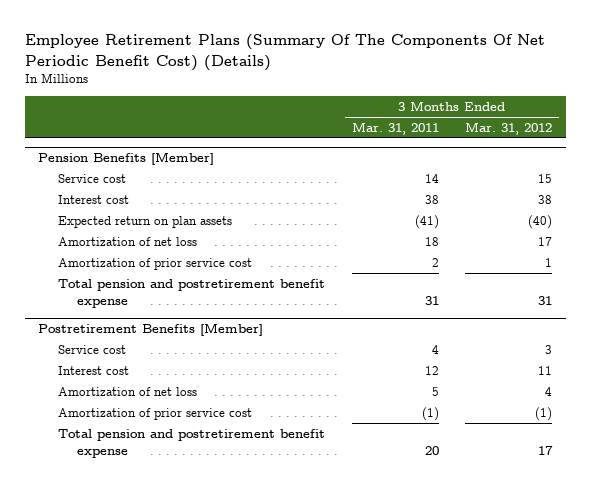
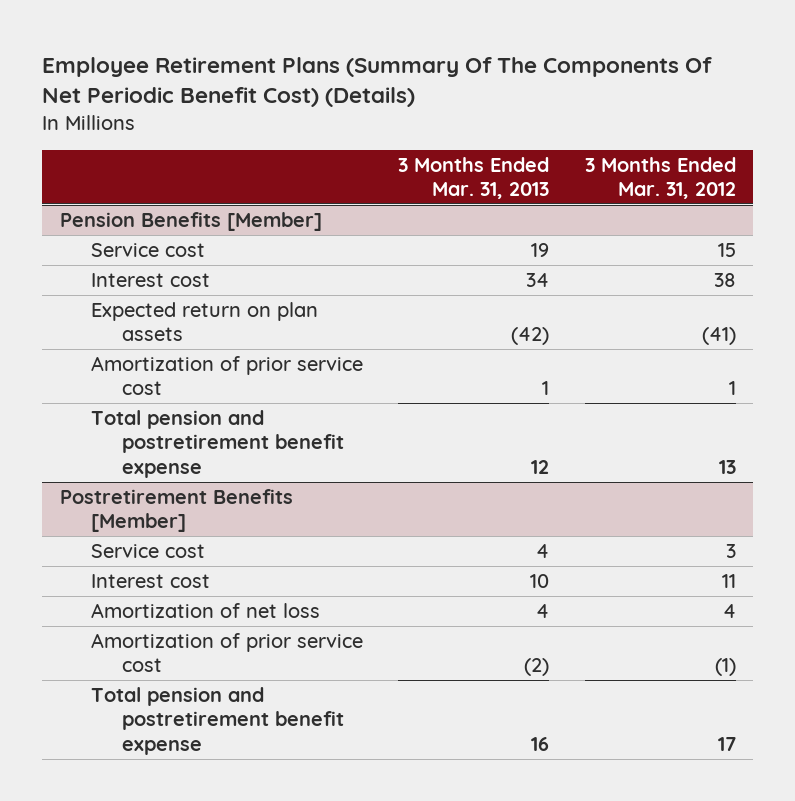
- | 3 Months Ended Mar. 31, 2011 | 3 Months Ended Mar. 31, 2012
+ | 3 Months Ended Mar. 31, 2013 | 3 Months Ended Mar. 31, 2012
@ Pension Benefits [Member]
- Expected return on plan assets | (41) | (40)
- Amortization of net loss | 18 | 17
+ Expected return on plan assets | (42) | (41)
- Total pension and postretirement benefit expense | 31 | 31
+ Total pension and postretirement benefit expense | 12 | 13

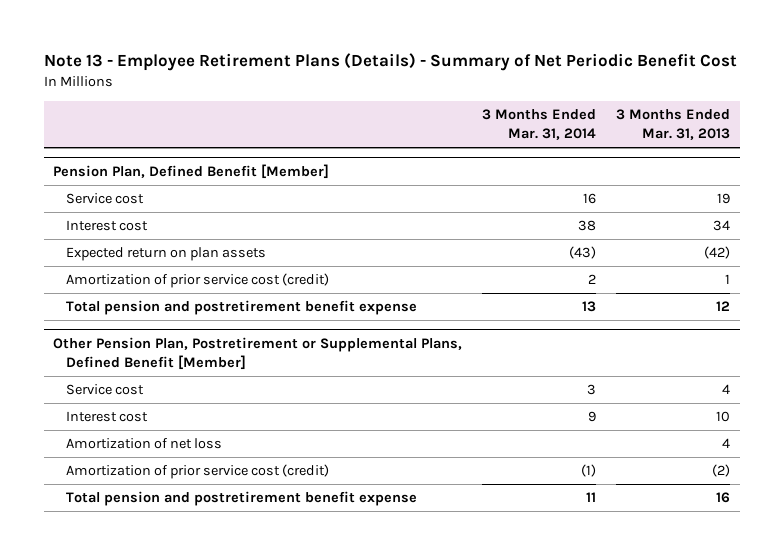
- Employee Retirement Plans (Summary Of The Components Of Net Periodic Benefit Cost) (Details)
+ Note 13 - Employee Retirement Plans (Details) - Summary of Net Periodic Benefit Cost
- | 3 Months Ended Mar. 31, 2013 | 3 Months Ended Mar. 31, 2012
+ | 3 Months Ended Mar. 31, 2014 | 3 Months Ended Mar. 31, 2013
- Pension Benefits [Member]
+ Pension Plan, Defined Benefit [Member]
- Amortization of prior service cost | 1 | 1
+ Amortization of prior service cost (credit) | 2 | 1
- Postretirement Benefits [Member]
+ Other Pension Plan, Postretirement or Supplemental Plans, Defined Benefit [Member]
- Amortization of prior service cost | (2) | (1)
+ Amortization of prior service cost (credit) | (1) | (2)

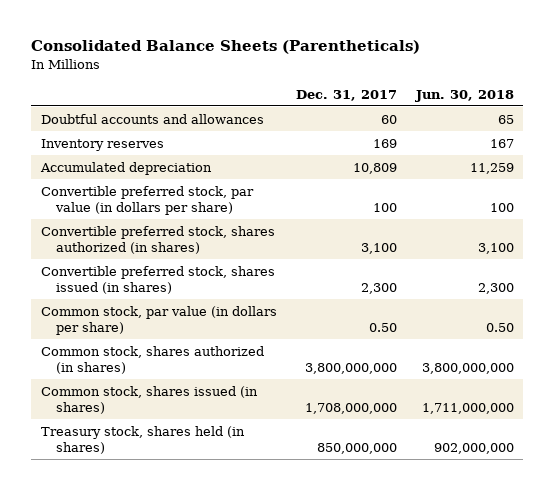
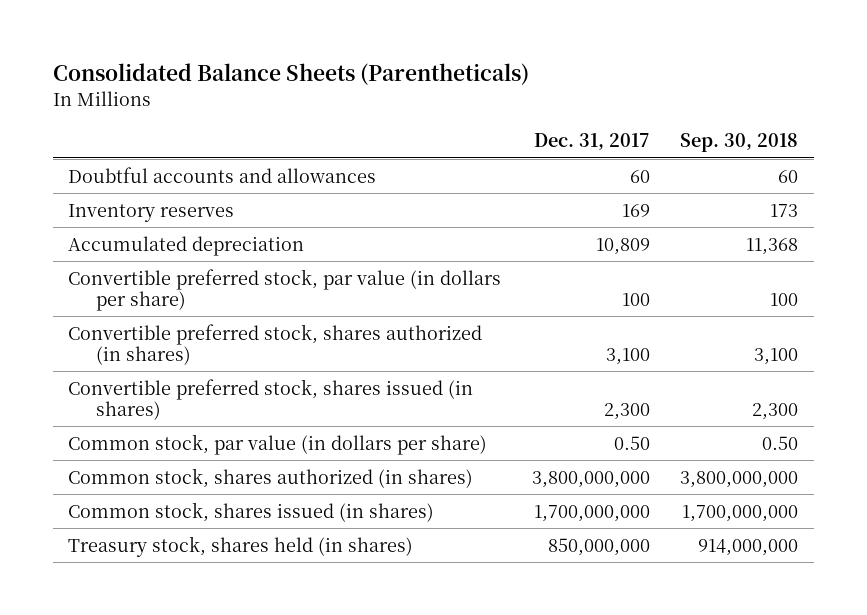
- | Dec. 31, 2017 | Jun. 30, 2018
+ | Dec. 31, 2017 | Sep. 30, 2018
- Common stock, shares issued (in shares) | 1,708,000,000 | 1,711,000,000
+ Common stock, shares issued (in shares) | 1,700,000,000 | 1,700,000,000

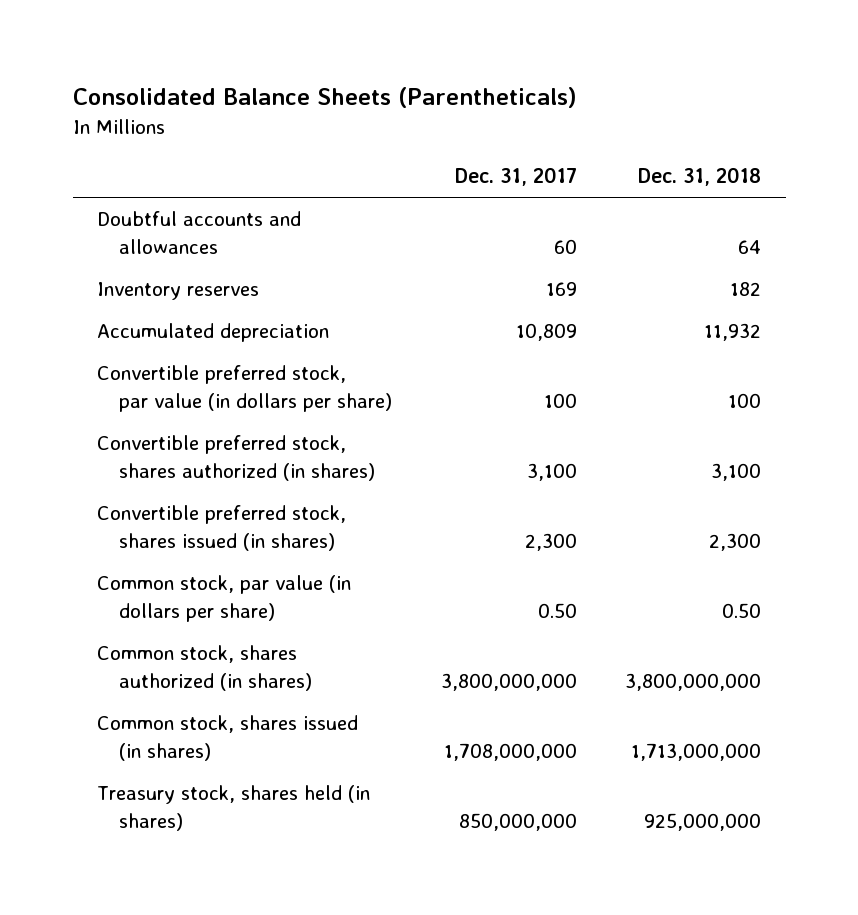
- | Dec. 31, 2017 | Sep. 30, 2018
+ | Dec. 31, 2017 | Dec. 31, 2018
- Common stock, shares issued (in shares) | 1,700,000,000 | 1,700,000,000
+ Common stock, shares issued (in shares) | 1,708,000,000 | 1,713,000,000

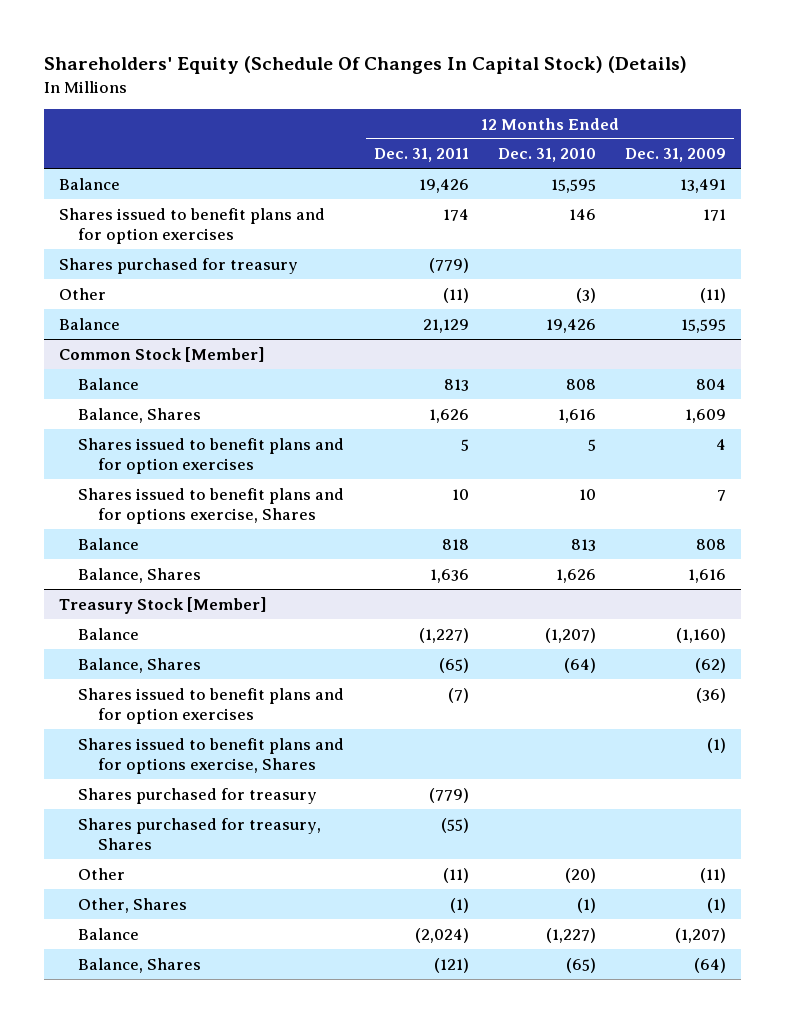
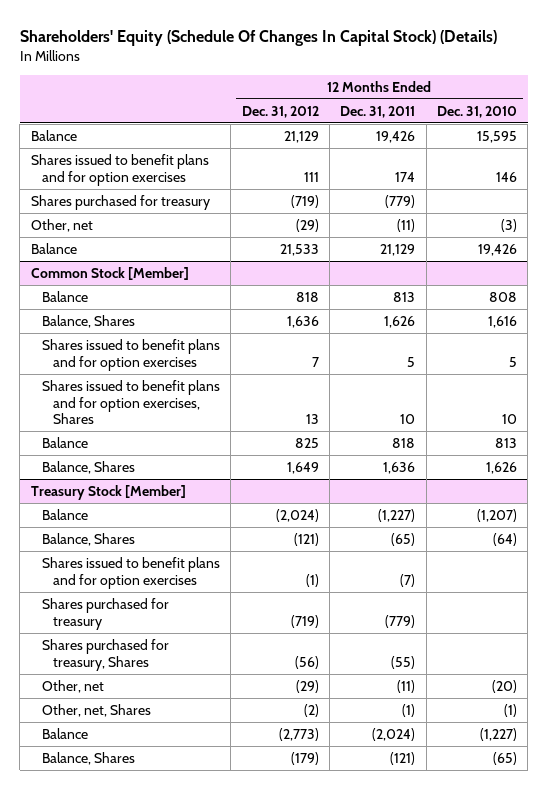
- | 12 Months Ended Dec. 31, 2011 | 12 Months Ended Dec. 31, 2010 | 12 Months Ended Dec. 31, 2009
+ | 12 Months Ended Dec. 31, 2012 | 12 Months Ended Dec. 31, 2011 | 12 Months Ended Dec. 31, 2010
- Other | (11) | (3) | (11)
+ Other, net | (29) | (11) | (3)
@ Common Stock [Member]
- Shares issued to benefit plans and for options exercise, Shares | 10 | 10 | 7
+ Shares issued to benefit plans and for option exercises, Shares | 13 | 10 | 10
@ Treasury Stock [Member]
- Shares issued to benefit plans and for options exercise, Shares | | | (1)
- Other | (11) | (20) | (11)
- Other, Shares | (1) | (1) | (1)
+ Other, net | (29) | (11) | (20)
+ Other, net, Shares | (2) | (1) | (1)

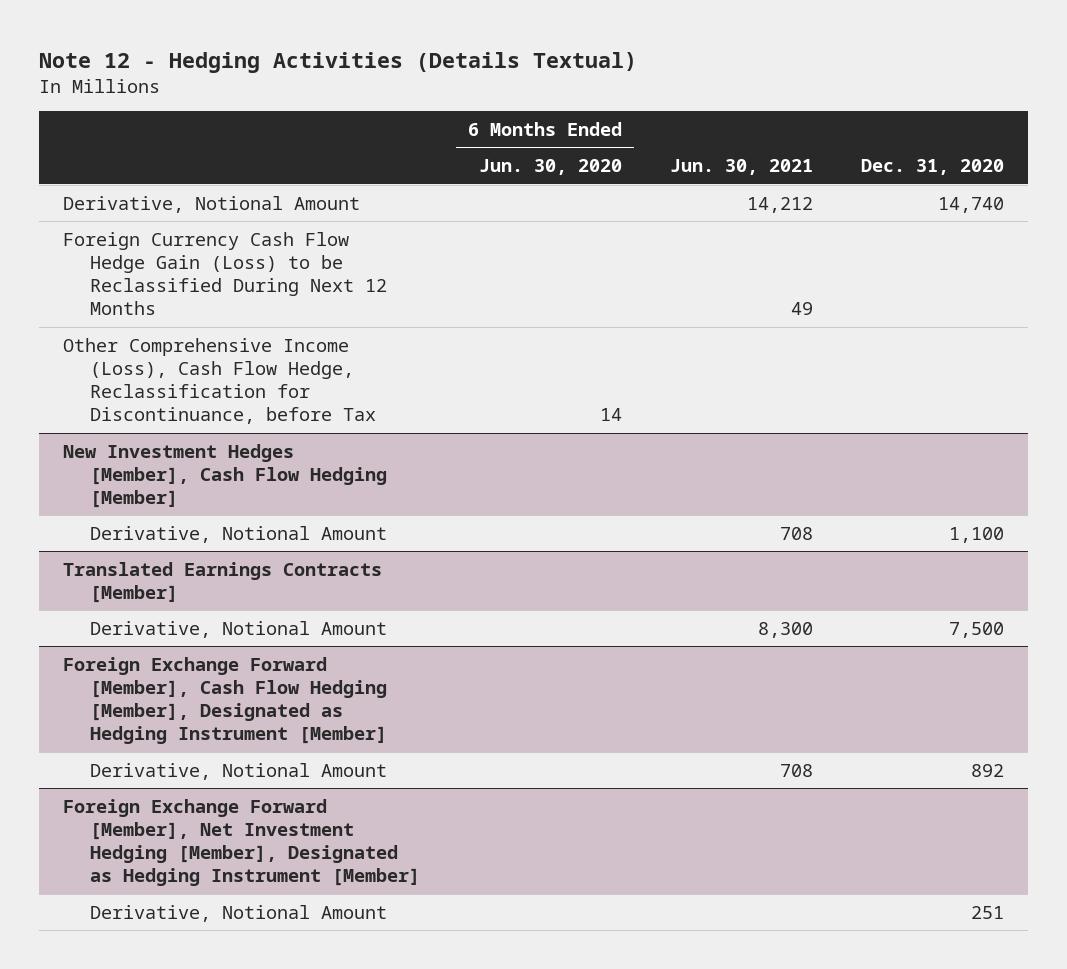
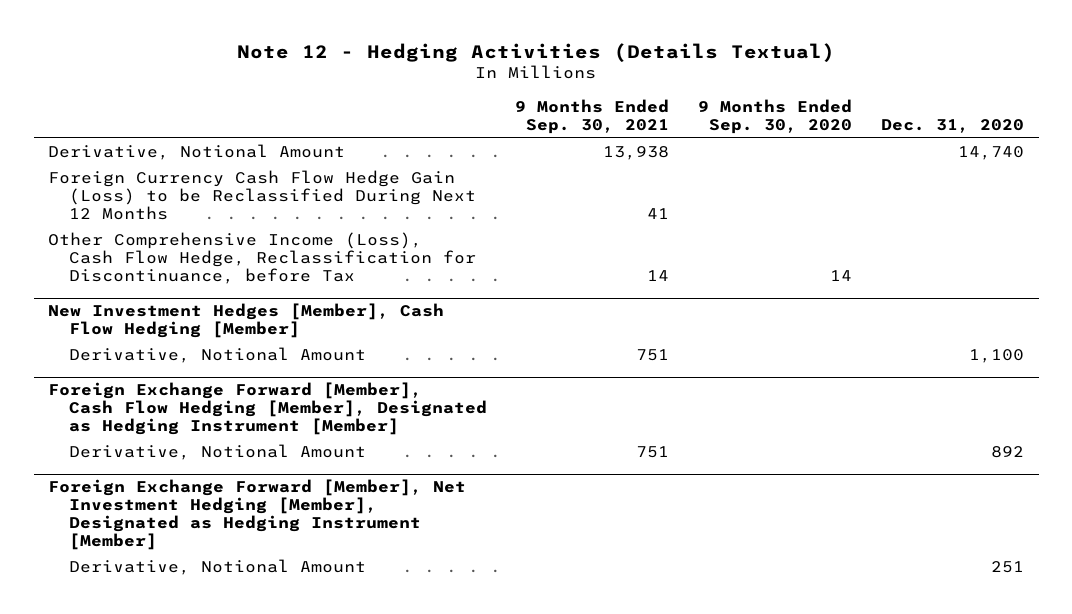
- | 6 Months Ended Jun. 30, 2020 | Jun. 30, 2021 | Dec. 31, 2020
+ | 9 Months Ended Sep. 30, 2021 | 9 Months Ended Sep. 30, 2020 | Dec. 31, 2020
- Translated Earnings Contracts [Member]
- Derivative, Notional Amount | | 8,300 | 7,500

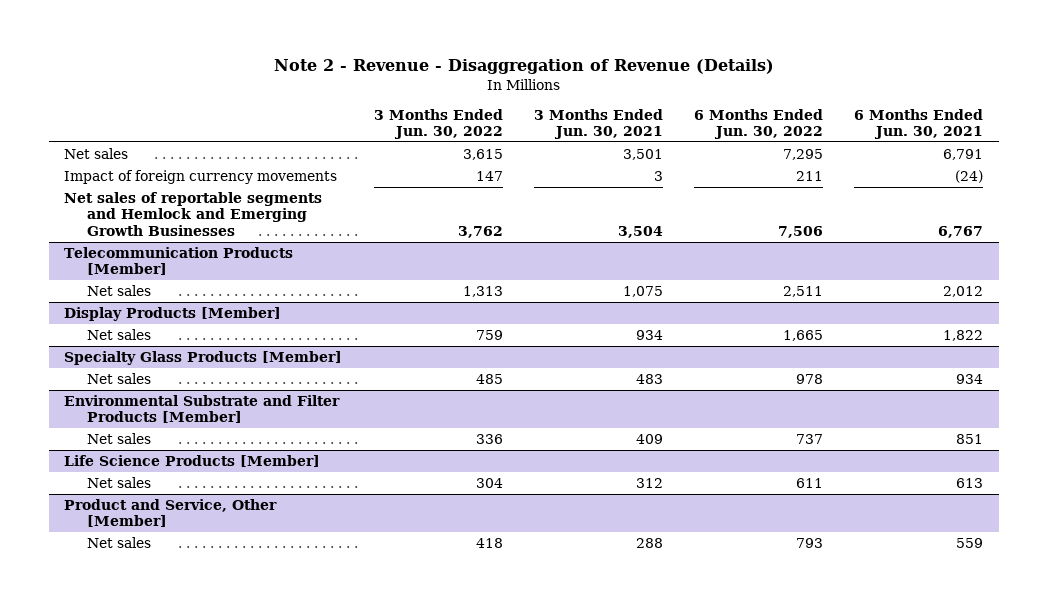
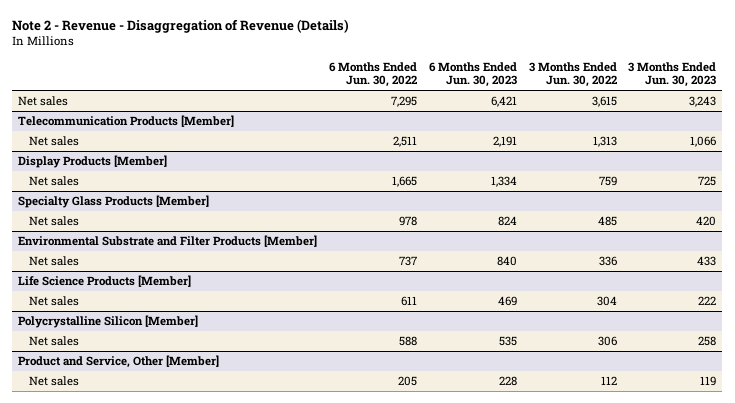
- | 3 Months Ended Jun. 30, 2022 | 3 Months Ended Jun. 30, 2021 | 6 Months Ended Jun. 30, 2022 | 6 Months Ended Jun. 30, 2021
+ | 6 Months Ended Jun. 30, 2022 | 6 Months Ended Jun. 30, 2023 | 3 Months Ended Jun. 30, 2022 | 3 Months Ended Jun. 30, 2023
- Impact of foreign currency movements | 147 | 3 | 211 | (24)
- Net sales of reportable segments and Hemlock and Emerging Growth Businesses | 3,762 | 3,504 | 7,506 | 6,767
+ Polycrystalline Silicon [Member]
+ Net sales | 588 | 535 | 306 | 258
@ Product and Service, Other [Member]
- Net sales | 418 | 288 | 793 | 559
+ Net sales | 205 | 228 | 112 | 119

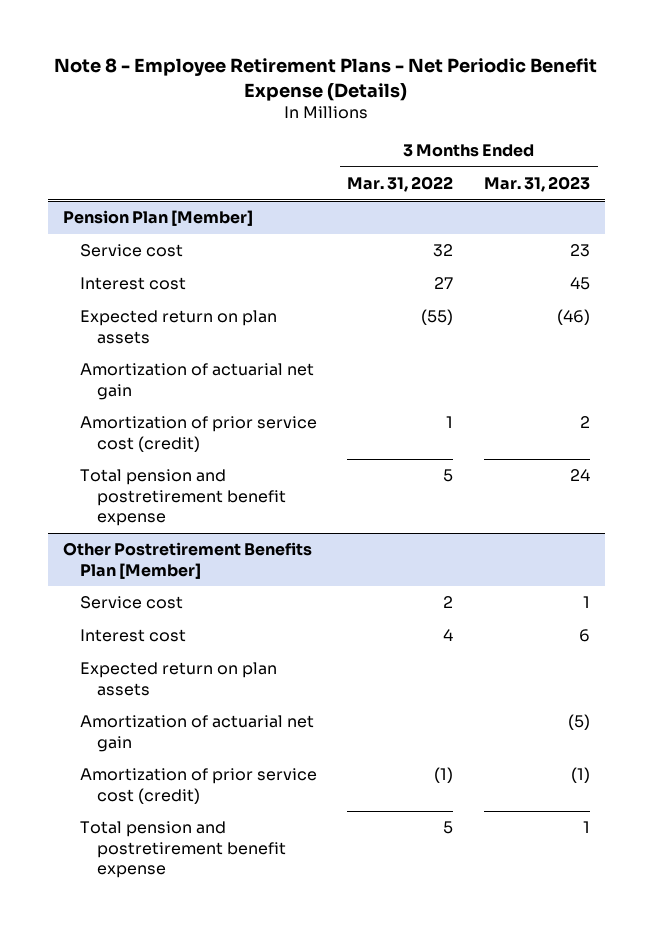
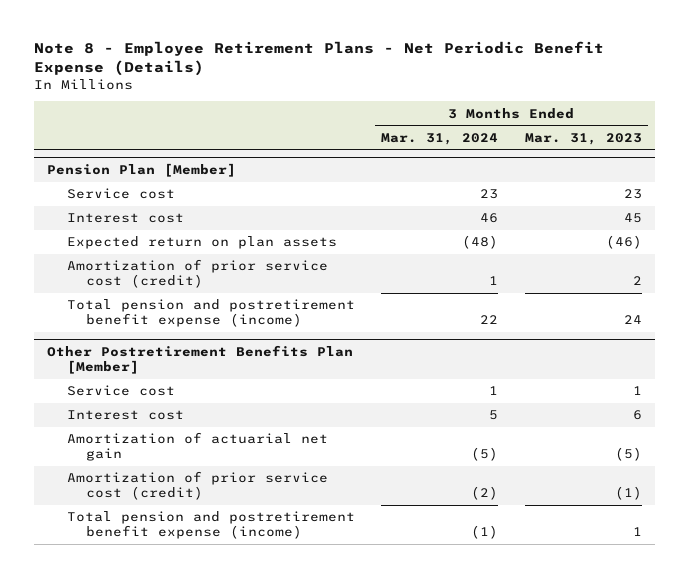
- | 3 Months Ended Mar. 31, 2022 | 3 Months Ended Mar. 31, 2023
+ | 3 Months Ended Mar. 31, 2024 | 3 Months Ended Mar. 31, 2023
@ Pension Plan [Member]
- Amortization of actuarial net gain
- Total pension and postretirement benefit expense | 5 | 24
+ Total pension and postretirement benefit expense (income) | 22 | 24
@ Other Postretirement Benefits Plan [Member]
- Expected return on plan assets
- Total pension and postretirement benefit expense | 5 | 1
+ Total pension and postretirement benefit expense (income) | (1) | 1

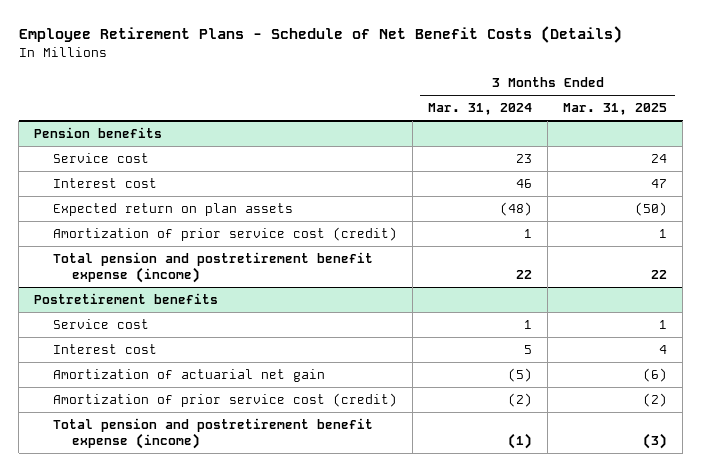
- Note 8 - Employee Retirement Plans - Net Periodic Benefit Expense (Details)
+ Employee Retirement Plans - Schedule of Net Benefit Costs (Details)
- | 3 Months Ended Mar. 31, 2024 | 3 Months Ended Mar. 31, 2023
+ | 3 Months Ended Mar. 31, 2024 | 3 Months Ended Mar. 31, 2025
- Pension Plan [Member]
+ Pension benefits
- Other Postretirement Benefits Plan [Member]
+ Postretirement benefits

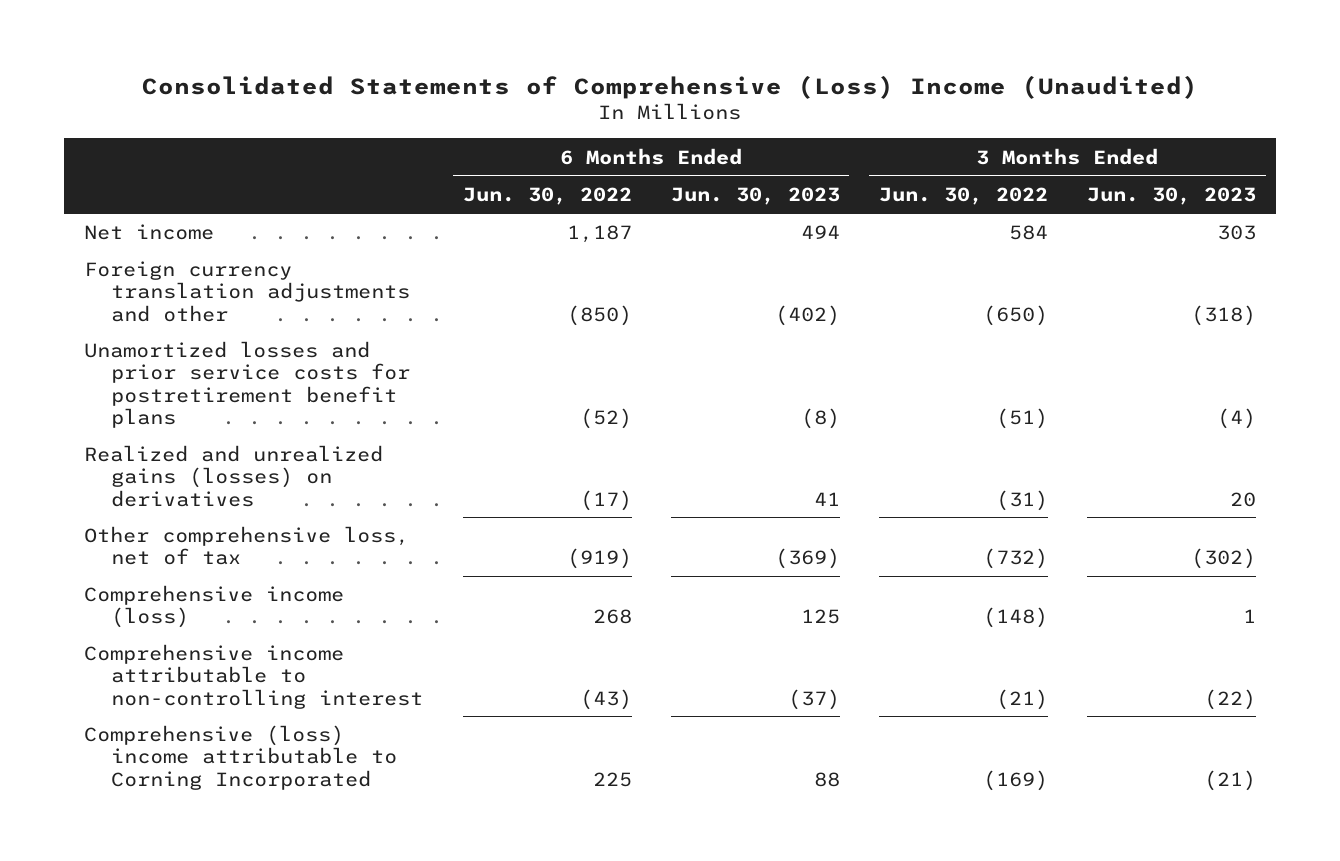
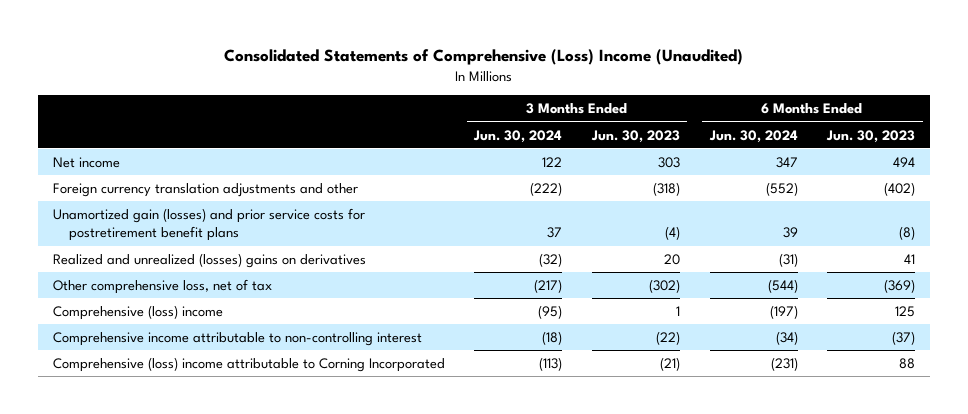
- | 6 Months Ended Jun. 30, 2022 | 6 Months Ended Jun. 30, 2023 | 3 Months Ended Jun. 30, 2022 | 3 Months Ended Jun. 30, 2023
+ | 3 Months Ended Jun. 30, 2024 | 3 Months Ended Jun. 30, 2023 | 6 Months Ended Jun. 30, 2024 | 6 Months Ended Jun. 30, 2023
- Unamortized losses and prior service costs for postretirement benefit plans | (52) | (8) | (51) | (4)
- Realized and unrealized gains (losses) on derivatives | (17) | 41 | (31) | 20
+ Unamortized gain (losses) and prior service costs for postretirement benefit plans | 37 | (4) | 39 | (8)
+ Realized and unrealized (losses) gains on derivatives | (32) | 20 | (31) | 41
- Comprehensive income (loss) | 268 | 125 | (148) | 1
+ Comprehensive (loss) income | (95) | 1 | (197) | 125

